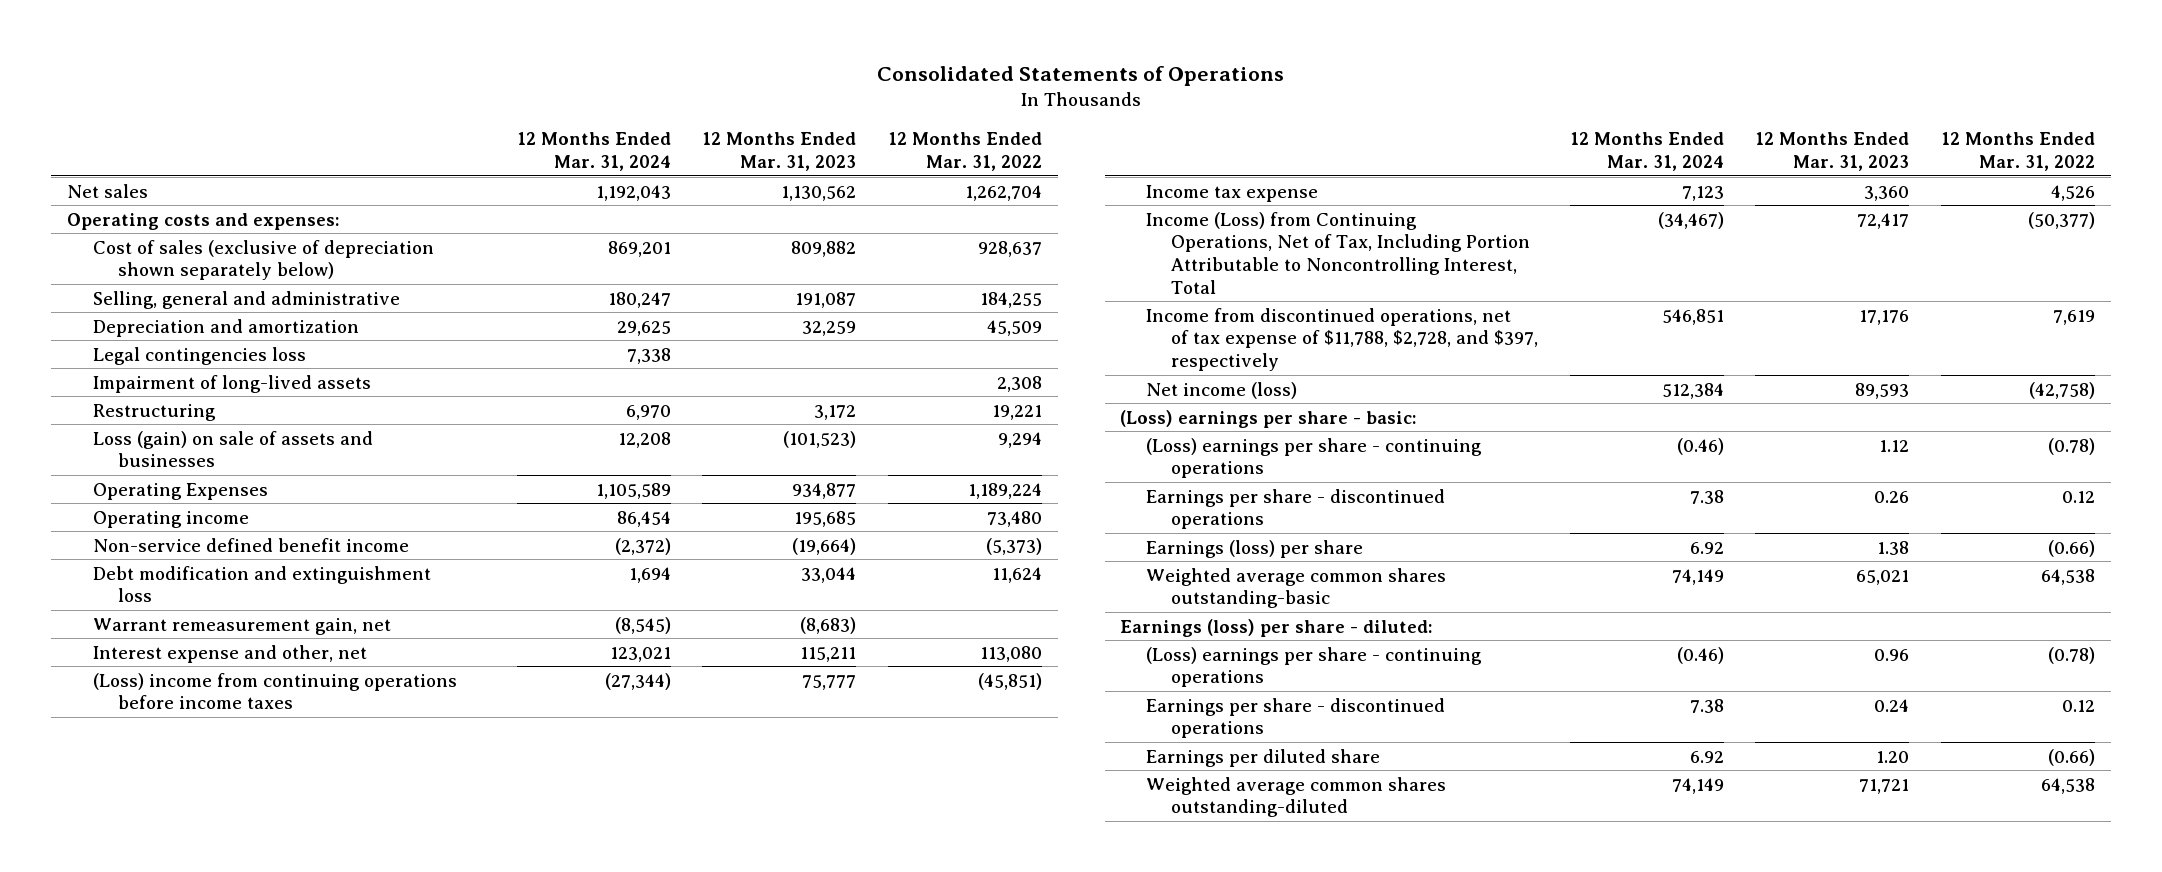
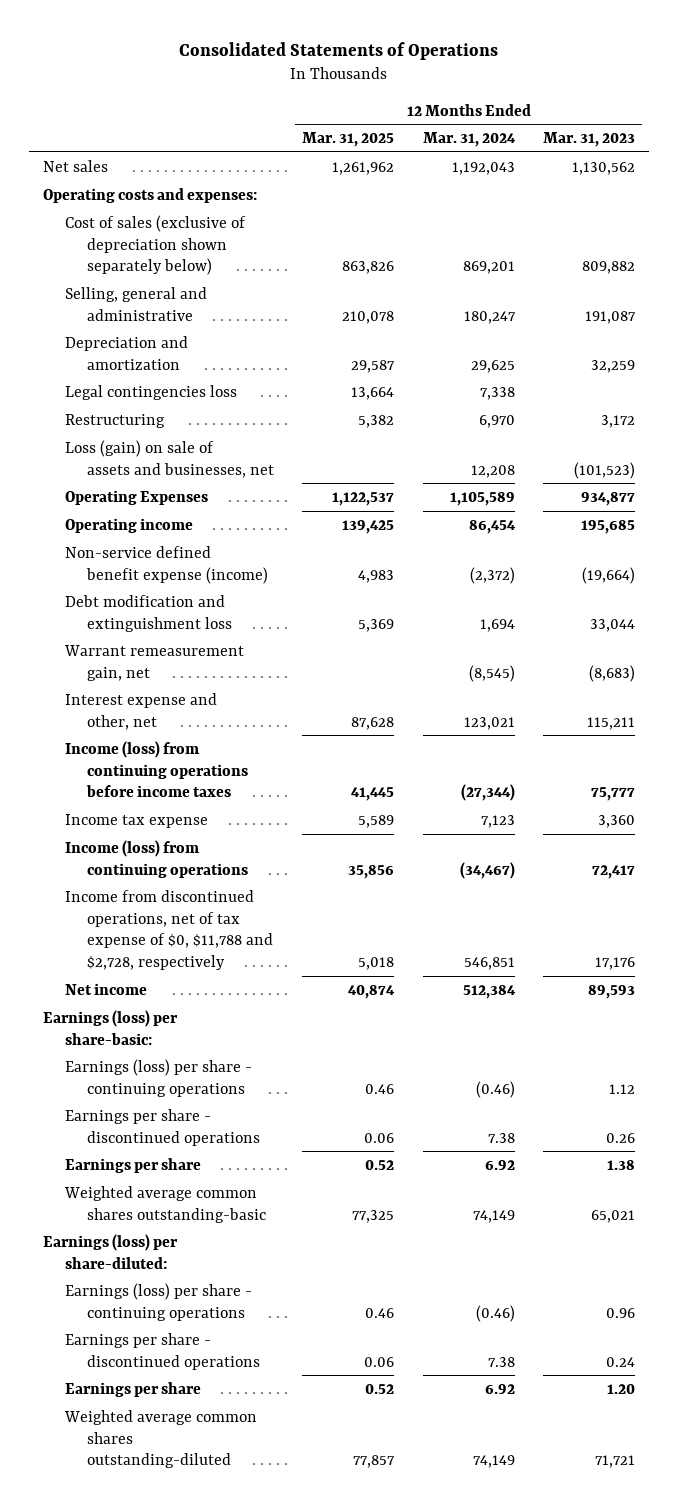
- | 12 Months Ended Mar. 31, 2024 | 12 Months Ended Mar. 31, 2023 | 12 Months Ended Mar. 31, 2022
+ | 12 Months Ended Mar. 31, 2025 | 12 Months Ended Mar. 31, 2024 | 12 Months Ended Mar. 31, 2023
- Impairment of long-lived assets | | | 2,308
- Loss (gain) on sale of assets and businesses | 12,208 | (101,523) | 9,294
+ Loss (gain) on sale of assets and businesses, net | | 12,208 | (101,523)
- Non-service defined benefit income | (2,372) | (19,664) | (5,373)
+ Non-service defined benefit expense (income) | 4,983 | (2,372) | (19,664)
- (Loss) income from continuing operations before income taxes | (27,344) | 75,777 | (45,851)
+ Income (loss) from continuing operations before income taxes | 41,445 | (27,344) | 75,777
- Income (Loss) from Continuing Operations, Net of Tax, Including Portion Attributable to Noncontrolling Interest, Total | (34,467) | 72,417 | (50,377)
- Income from discontinued operations, net of tax expense of $11,788, $2,728, and $397, respectively | 546,851 | 17,176 | 7,619
- Net income (loss) | 512,384 | 89,593 | (42,758)
- (Loss) earnings per share - basic:
- (Loss) earnings per share - continuing operations | (0.46) | 1.12 | (0.78)
+ Income (loss) from continuing operations | 35,856 | (34,467) | 72,417
+ Income from discontinued operations, net of tax expense of $0, $11,788 and $2,728, respectively | 5,018 | 546,851 | 17,176
+ Net income | 40,874 | 512,384 | 89,593
+ Earnings (loss) per share-basic:
+ Earnings (loss) per share - continuing operations | 0.46 | (0.46) | 1.12
- Earnings (loss) per share | 6.92 | 1.38 | (0.66)
+ Earnings per share | 0.52 | 6.92 | 1.38
- Earnings (loss) per share - diluted:
- (Loss) earnings per share - continuing operations | (0.46) | 0.96 | (0.78)
+ Earnings (loss) per share-diluted:
+ Earnings (loss) per share - continuing operations | 0.46 | (0.46) | 0.96
- Earnings per diluted share | 6.92 | 1.20 | (0.66)
+ Earnings per share | 0.52 | 6.92 | 1.20

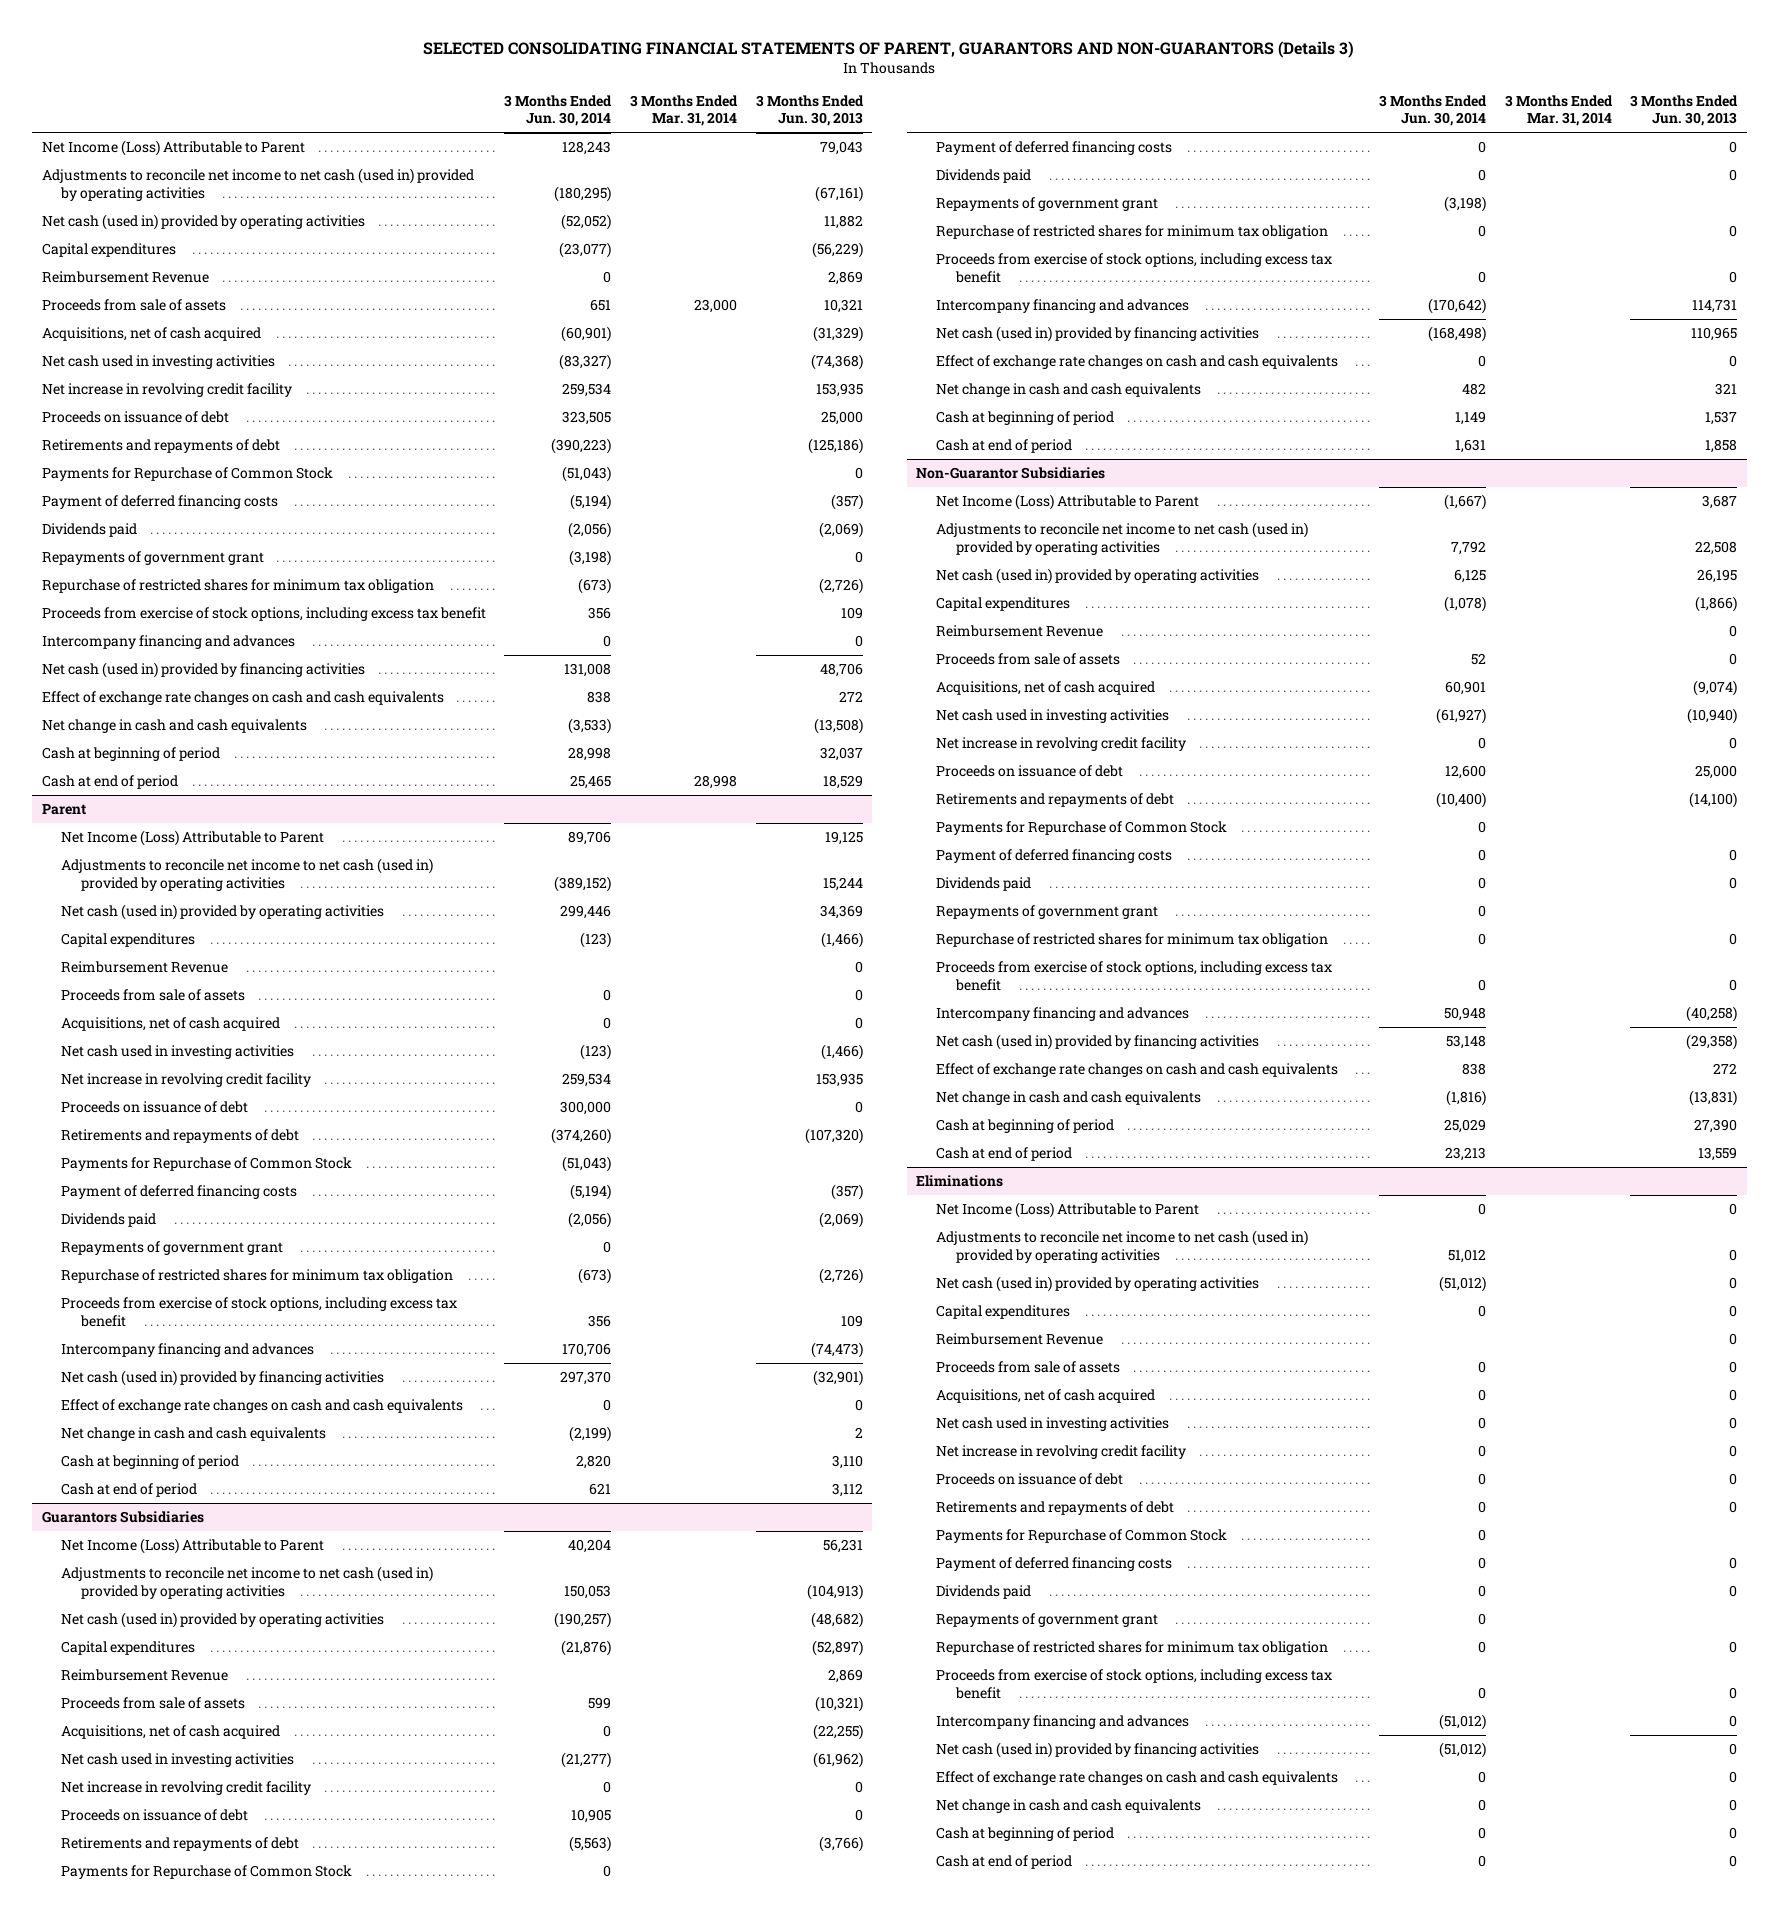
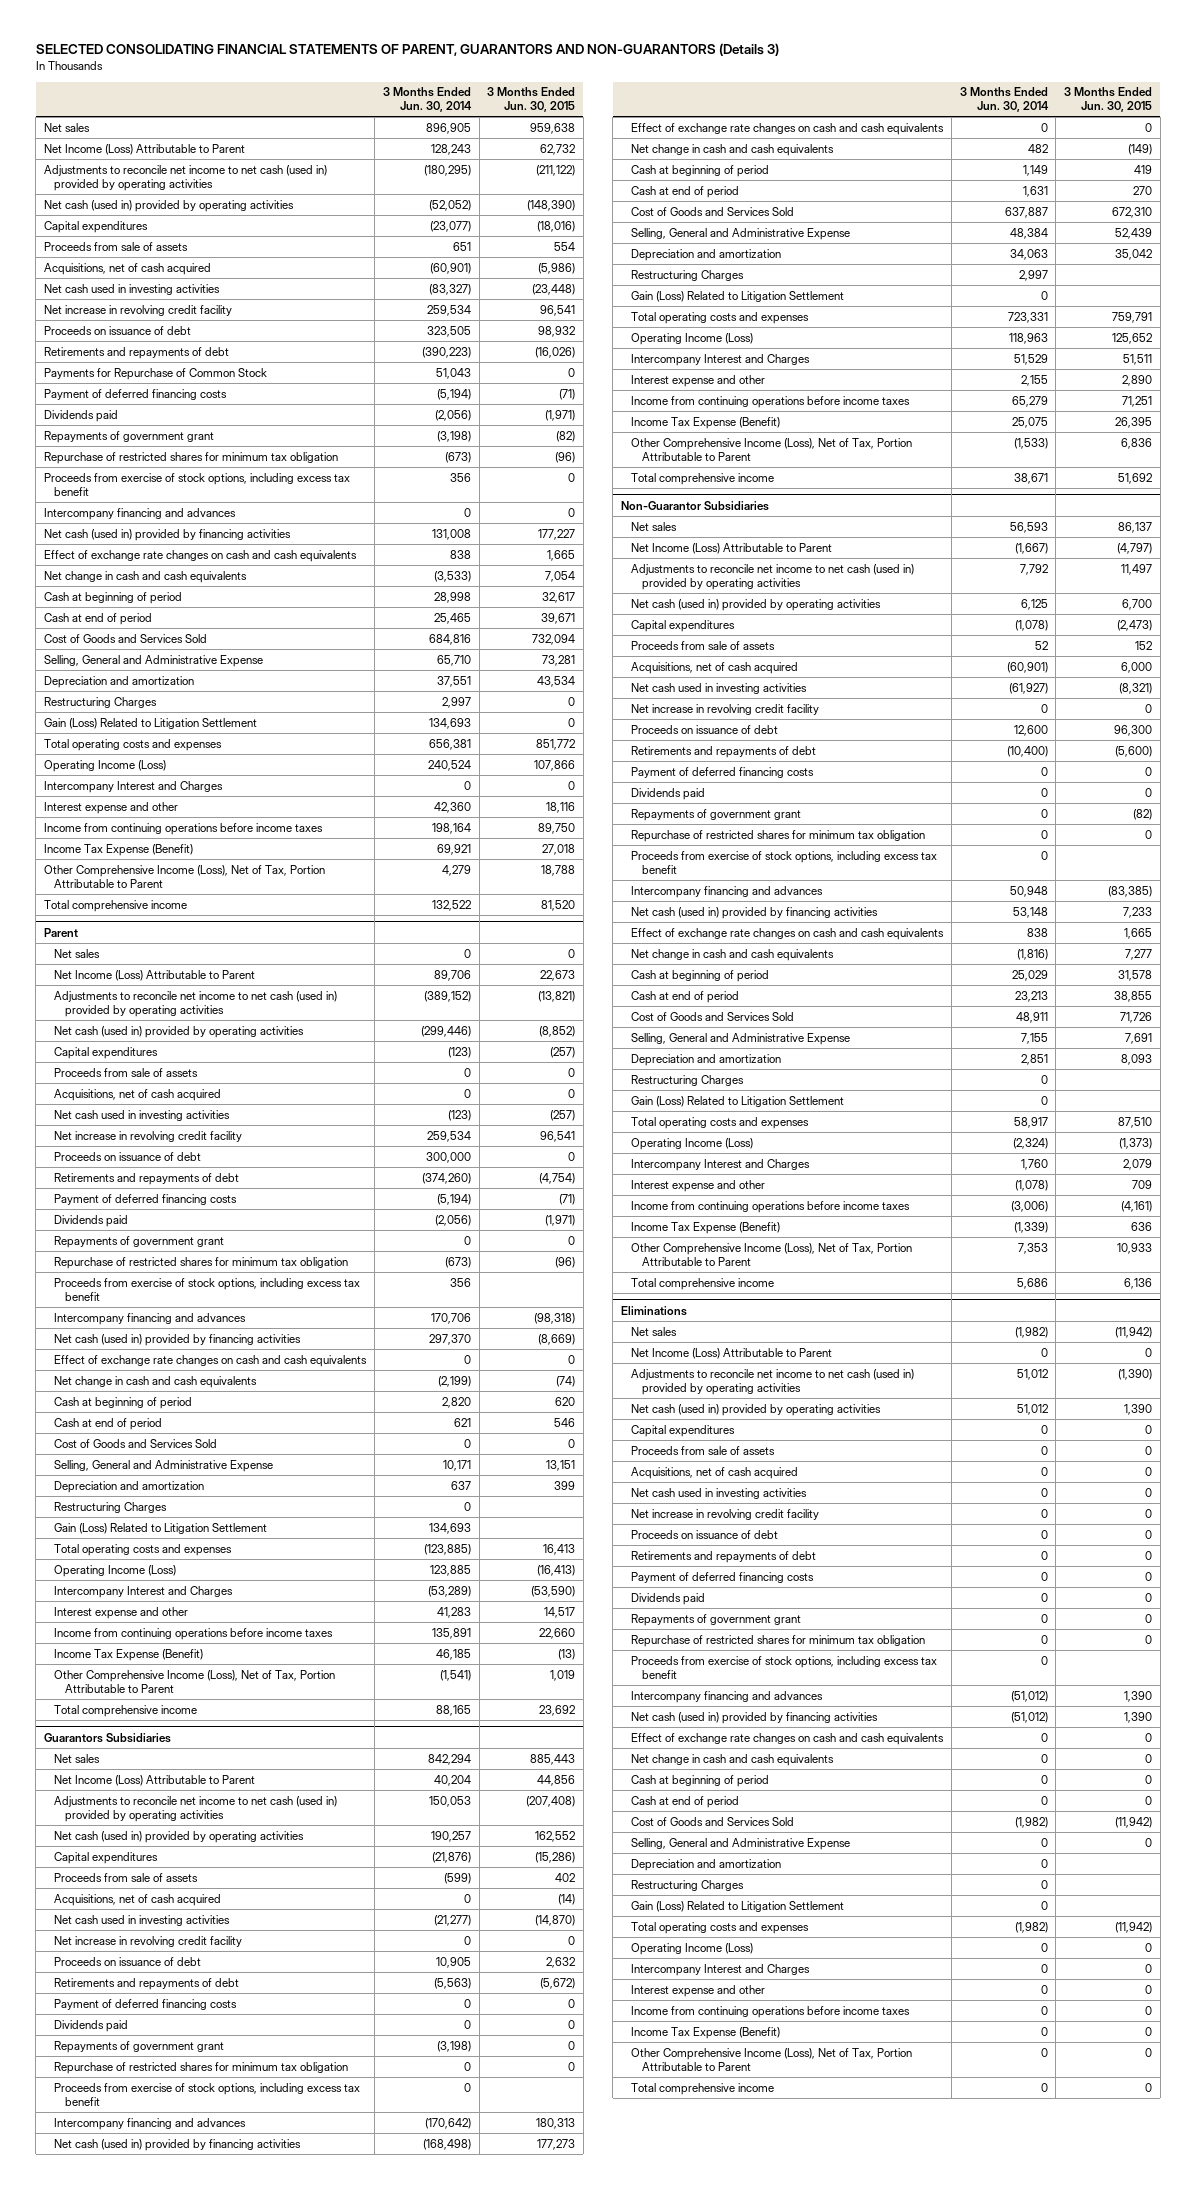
- | 3 Months Ended Jun. 30, 2014 | 3 Months Ended Mar. 31, 2014 | 3 Months Ended Jun. 30, 2013
+ | 3 Months Ended Jun. 30, 2014 | 3 Months Ended Jun. 30, 2015
+ Net sales | 896,905 | 959,638
- Reimbursement Revenue | 0 | | 2,869
- Payments for Repurchase of Common Stock | (51,043) | | 0
+ Payments for Repurchase of Common Stock | 51,043 | 0
+ Cost of Goods and Services Sold | 684,816 | 732,094
+ Selling, General and Administrative Expense | 65,710 | 73,281
+ Depreciation and amortization | 37,551 | 43,534
+ Restructuring Charges | 2,997 | 0
+ Gain (Loss) Related to Litigation Settlement | 134,693 | 0
+ Total operating costs and expenses | 656,381 | 851,772
+ Operating Income (Loss) | 240,524 | 107,866
+ Intercompany Interest and Charges | 0 | 0
+ Interest expense and other | 42,360 | 18,116
+ Income from continuing operations before income taxes | 198,164 | 89,750
+ Income Tax Expense (Benefit) | 69,921 | 27,018
+ Other Comprehensive Income (Loss), Net of Tax, Portion Attributable to Parent | 4,279 | 18,788
+ Total comprehensive income | 132,522 | 81,520
@ Parent
+ Net sales | 0 | 0
- Net cash (used in) provided by operating activities | 299,446 | | 34,369
+ Net cash (used in) provided by operating activities | (299,446) | (8,852)
- Reimbursement Revenue | | | 0
- Payments for Repurchase of Common Stock | (51,043) | |
+ Cost of Goods and Services Sold | 0 | 0
+ Selling, General and Administrative Expense | 10,171 | 13,151
+ Depreciation and amortization | 637 | 399
+ Restructuring Charges | 0 |
+ Gain (Loss) Related to Litigation Settlement | 134,693 |
+ Total operating costs and expenses | (123,885) | 16,413
+ Operating Income (Loss) | 123,885 | (16,413)
+ Intercompany Interest and Charges | (53,289) | (53,590)
+ Interest expense and other | 41,283 | 14,517
+ Income from continuing operations before income taxes | 135,891 | 22,660
+ Income Tax Expense (Benefit) | 46,185 | (13)
+ Other Comprehensive Income (Loss), Net of Tax, Portion Attributable to Parent | (1,541) | 1,019
+ Total comprehensive income | 88,165 | 23,692
@ Guarantors Subsidiaries
+ Net sales | 842,294 | 885,443
- Net cash (used in) provided by operating activities | (190,257) | | (48,682)
+ Net cash (used in) provided by operating activities | 190,257 | 162,552
- Reimbursement Revenue | | | 2,869
- Proceeds from sale of assets | 599 | | (10,321)
+ Proceeds from sale of assets | (599) | 402
- Payments for Repurchase of Common Stock | 0 | |
+ Cost of Goods and Services Sold | 637,887 | 672,310
+ Selling, General and Administrative Expense | 48,384 | 52,439
+ Depreciation and amortization | 34,063 | 35,042
+ Restructuring Charges | 2,997 |
+ Gain (Loss) Related to Litigation Settlement | 0 |
+ Total operating costs and expenses | 723,331 | 759,791
+ Operating Income (Loss) | 118,963 | 125,652
+ Intercompany Interest and Charges | 51,529 | 51,511
+ Interest expense and other | 2,155 | 2,890
+ Income from continuing operations before income taxes | 65,279 | 71,251
+ Income Tax Expense (Benefit) | 25,075 | 26,395
+ Other Comprehensive Income (Loss), Net of Tax, Portion Attributable to Parent | (1,533) | 6,836
+ Total comprehensive income | 38,671 | 51,692
@ Non-Guarantor Subsidiaries
+ Net sales | 56,593 | 86,137
- Reimbursement Revenue | | | 0
- Acquisitions, net of cash acquired | 60,901 | | (9,074)
+ Acquisitions, net of cash acquired | (60,901) | 6,000
- Payments for Repurchase of Common Stock | 0 | |
+ Cost of Goods and Services Sold | 48,911 | 71,726
+ Selling, General and Administrative Expense | 7,155 | 7,691
+ Depreciation and amortization | 2,851 | 8,093
+ Restructuring Charges | 0 |
+ Gain (Loss) Related to Litigation Settlement | 0 |
+ Total operating costs and expenses | 58,917 | 87,510
+ Operating Income (Loss) | (2,324) | (1,373)
+ Intercompany Interest and Charges | 1,760 | 2,079
+ Interest expense and other | (1,078) | 709
+ Income from continuing operations before income taxes | (3,006) | (4,161)
+ Income Tax Expense (Benefit) | (1,339) | 636
+ Other Comprehensive Income (Loss), Net of Tax, Portion Attributable to Parent | 7,353 | 10,933
+ Total comprehensive income | 5,686 | 6,136
@ Eliminations
+ Net sales | (1,982) | (11,942)
- Net cash (used in) provided by operating activities | (51,012) | | 0
+ Net cash (used in) provided by operating activities | 51,012 | 1,390
- Reimbursement Revenue | | | 0
- Payments for Repurchase of Common Stock | 0 | |
+ Cost of Goods and Services Sold | (1,982) | (11,942)
+ Selling, General and Administrative Expense | 0 | 0
+ Depreciation and amortization | 0 |
+ Restructuring Charges | 0 |
+ Gain (Loss) Related to Litigation Settlement | 0 |
+ Total operating costs and expenses | (1,982) | (11,942)
+ Operating Income (Loss) | 0 | 0
+ Intercompany Interest and Charges | 0 | 0
+ Interest expense and other | 0 | 0
+ Income from continuing operations before income taxes | 0 | 0
+ Income Tax Expense (Benefit) | 0 | 0
+ Other Comprehensive Income (Loss), Net of Tax, Portion Attributable to Parent | 0 | 0
+ Total comprehensive income | 0 | 0

